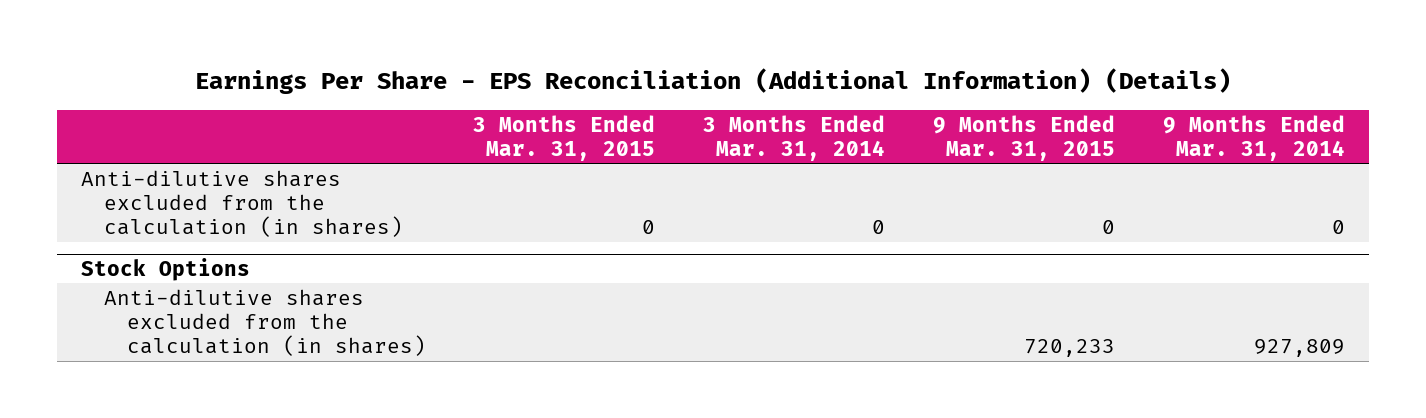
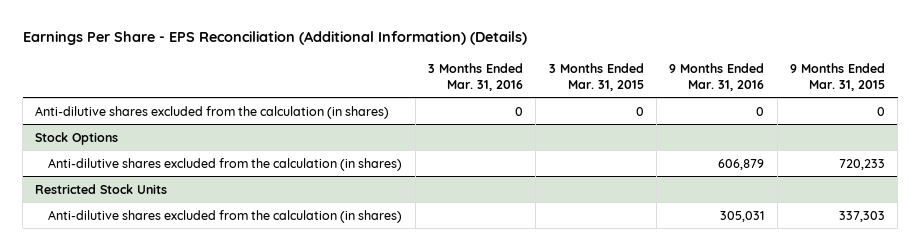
- | 3 Months Ended Mar. 31, 2015 | 3 Months Ended Mar. 31, 2014 | 9 Months Ended Mar. 31, 2015 | 9 Months Ended Mar. 31, 2014
+ | 3 Months Ended Mar. 31, 2016 | 3 Months Ended Mar. 31, 2015 | 9 Months Ended Mar. 31, 2016 | 9 Months Ended Mar. 31, 2015
+ Restricted Stock Units
+ Anti-dilutive shares excluded from the calculation (in shares) | | | 305,031 | 337,303

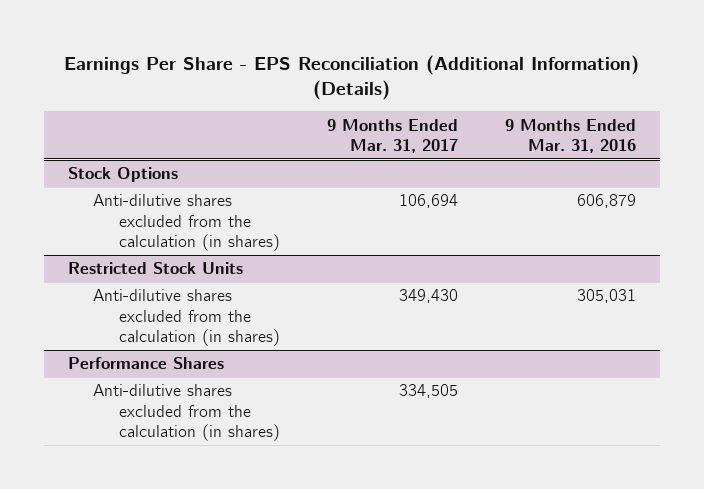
- | 3 Months Ended Mar. 31, 2016 | 3 Months Ended Mar. 31, 2015 | 9 Months Ended Mar. 31, 2016 | 9 Months Ended Mar. 31, 2015
+ | 9 Months Ended Mar. 31, 2017 | 9 Months Ended Mar. 31, 2016
- Anti-dilutive shares excluded from the calculation (in shares) | 0 | 0 | 0 | 0
+ Performance Shares
+ Anti-dilutive shares excluded from the calculation (in shares) | 334,505 |

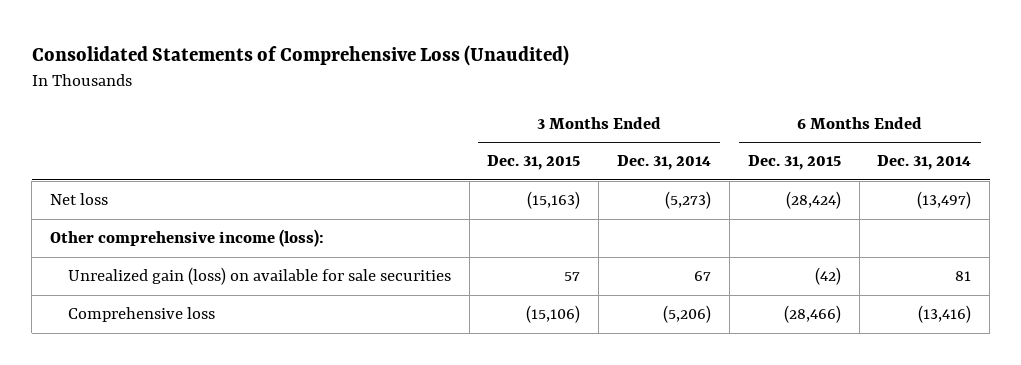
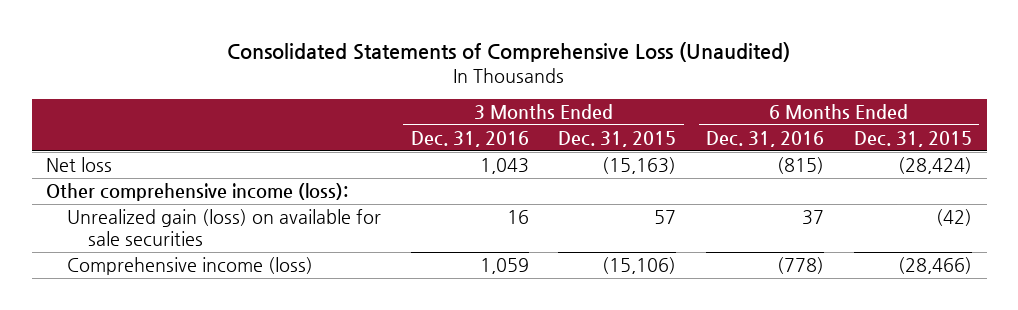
- | 3 Months Ended Dec. 31, 2015 | 3 Months Ended Dec. 31, 2014 | 6 Months Ended Dec. 31, 2015 | 6 Months Ended Dec. 31, 2014
+ | 3 Months Ended Dec. 31, 2016 | 3 Months Ended Dec. 31, 2015 | 6 Months Ended Dec. 31, 2016 | 6 Months Ended Dec. 31, 2015
- Comprehensive loss | (15,106) | (5,206) | (28,466) | (13,416)
+ Comprehensive income (loss) | 1,059 | (15,106) | (778) | (28,466)

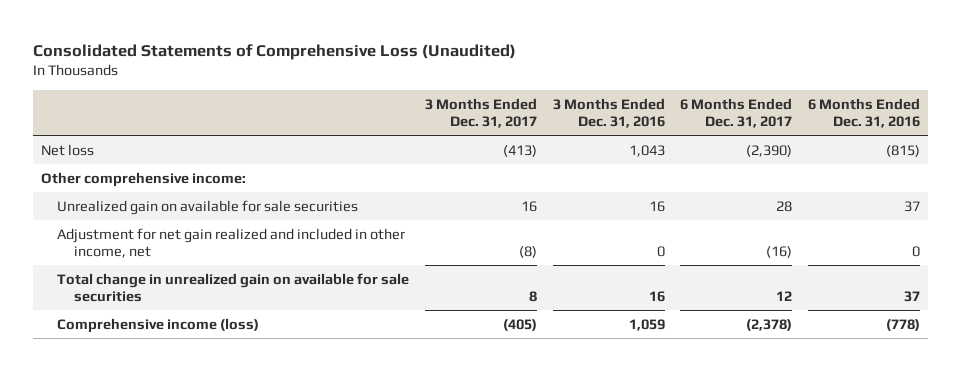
- | 3 Months Ended Dec. 31, 2016 | 3 Months Ended Dec. 31, 2015 | 6 Months Ended Dec. 31, 2016 | 6 Months Ended Dec. 31, 2015
+ | 3 Months Ended Dec. 31, 2017 | 3 Months Ended Dec. 31, 2016 | 6 Months Ended Dec. 31, 2017 | 6 Months Ended Dec. 31, 2016
- Other comprehensive income (loss):
- Unrealized gain (loss) on available for sale securities | 16 | 57 | 37 | (42)
+ Other comprehensive income:
+ Unrealized gain on available for sale securities | 16 | 16 | 28 | 37
+ Adjustment for net gain realized and included in other income, net | (8) | 0 | (16) | 0
+ Total change in unrealized gain on available for sale securities | 8 | 16 | 12 | 37

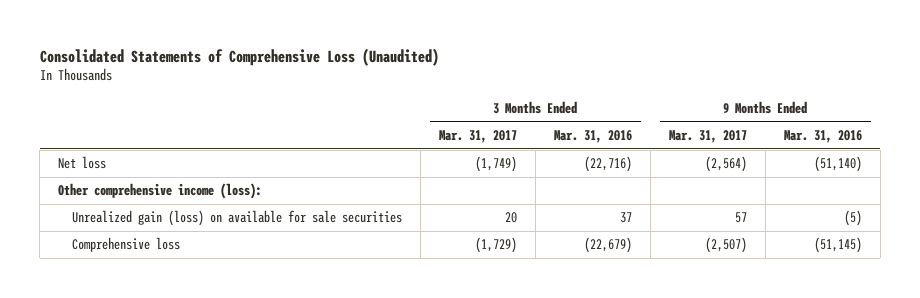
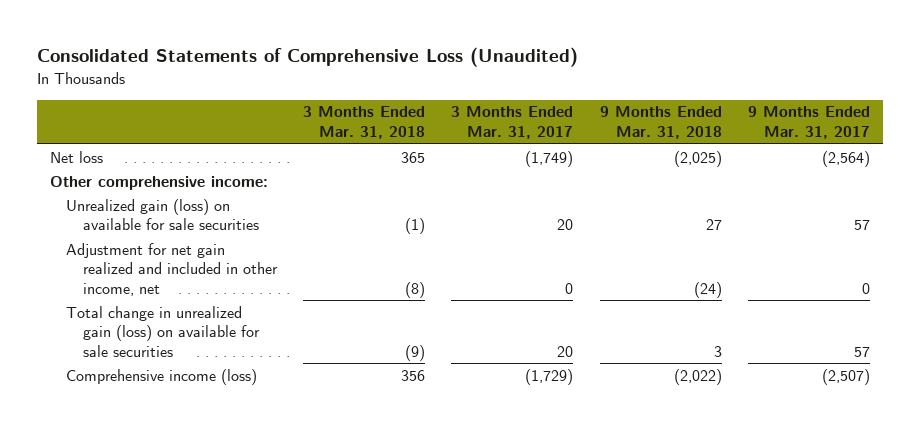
- | 3 Months Ended Mar. 31, 2017 | 3 Months Ended Mar. 31, 2016 | 9 Months Ended Mar. 31, 2017 | 9 Months Ended Mar. 31, 2016
+ | 3 Months Ended Mar. 31, 2018 | 3 Months Ended Mar. 31, 2017 | 9 Months Ended Mar. 31, 2018 | 9 Months Ended Mar. 31, 2017
- Other comprehensive income (loss):
+ Other comprehensive income:
- Comprehensive loss | (1,729) | (22,679) | (2,507) | (51,145)
+ Adjustment for net gain realized and included in other income, net | (8) | 0 | (24) | 0
+ Total change in unrealized gain (loss) on available for sale securities | (9) | 20 | 3 | 57
+ Comprehensive income (loss) | 356 | (1,729) | (2,022) | (2,507)

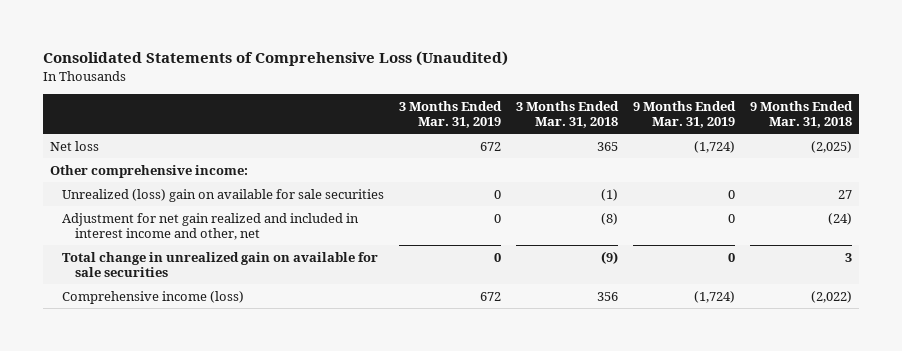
- | 3 Months Ended Mar. 31, 2018 | 3 Months Ended Mar. 31, 2017 | 9 Months Ended Mar. 31, 2018 | 9 Months Ended Mar. 31, 2017
+ | 3 Months Ended Mar. 31, 2019 | 3 Months Ended Mar. 31, 2018 | 9 Months Ended Mar. 31, 2019 | 9 Months Ended Mar. 31, 2018
- Unrealized gain (loss) on available for sale securities | (1) | 20 | 27 | 57
- Adjustment for net gain realized and included in other income, net | (8) | 0 | (24) | 0
- Total change in unrealized gain (loss) on available for sale securities | (9) | 20 | 3 | 57
+ Unrealized (loss) gain on available for sale securities | 0 | (1) | 0 | 27
+ Adjustment for net gain realized and included in interest income and other, net | 0 | (8) | 0 | (24)
+ Total change in unrealized gain on available for sale securities | 0 | (9) | 0 | 3

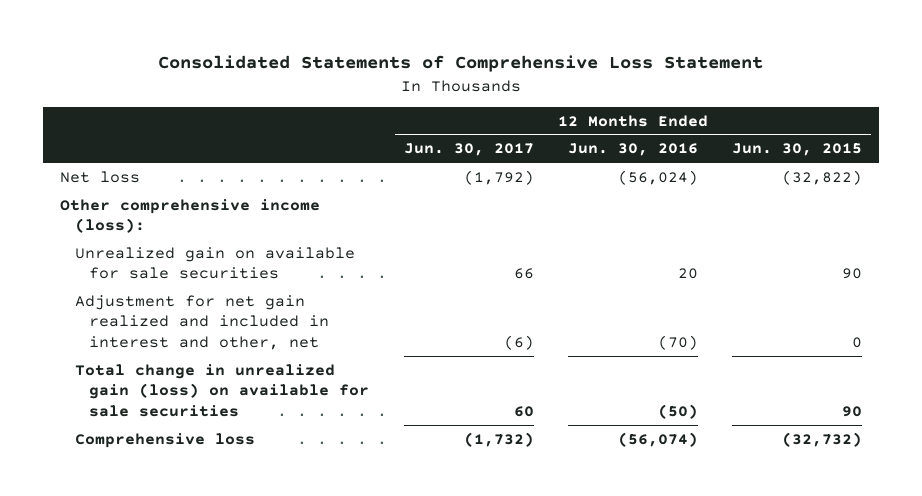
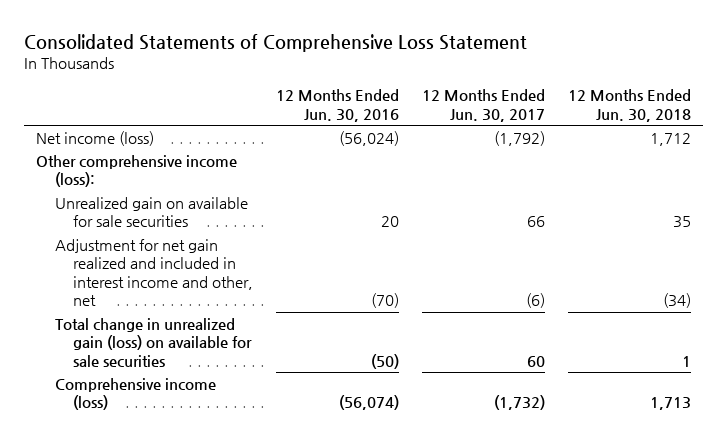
- | 12 Months Ended Jun. 30, 2017 | 12 Months Ended Jun. 30, 2016 | 12 Months Ended Jun. 30, 2015
+ | 12 Months Ended Jun. 30, 2016 | 12 Months Ended Jun. 30, 2017 | 12 Months Ended Jun. 30, 2018
- Net loss | (1,792) | (56,024) | (32,822)
+ Net income (loss) | (56,024) | (1,792) | 1,712
- Adjustment for net gain realized and included in interest and other, net | (6) | (70) | 0
+ Adjustment for net gain realized and included in interest income and other, net | (70) | (6) | (34)
- Comprehensive loss | (1,732) | (56,074) | (32,732)
+ Comprehensive income (loss) | (56,074) | (1,732) | 1,713

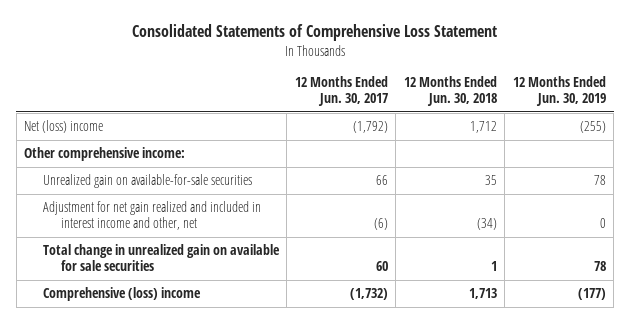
- | 12 Months Ended Jun. 30, 2016 | 12 Months Ended Jun. 30, 2017 | 12 Months Ended Jun. 30, 2018
+ | 12 Months Ended Jun. 30, 2017 | 12 Months Ended Jun. 30, 2018 | 12 Months Ended Jun. 30, 2019
- Net income (loss) | (56,024) | (1,792) | 1,712
- Other comprehensive income (loss):
- Unrealized gain on available for sale securities | 20 | 66 | 35
+ Net (loss) income | (1,792) | 1,712 | (255)
+ Other comprehensive income:
+ Unrealized gain on available-for-sale securities | 66 | 35 | 78
- Total change in unrealized gain (loss) on available for sale securities | (50) | 60 | 1
- Comprehensive income (loss) | (56,074) | (1,732) | 1,713
+ Total change in unrealized gain on available for sale securities | 60 | 1 | 78
+ Comprehensive (loss) income | (1,732) | 1,713 | (177)

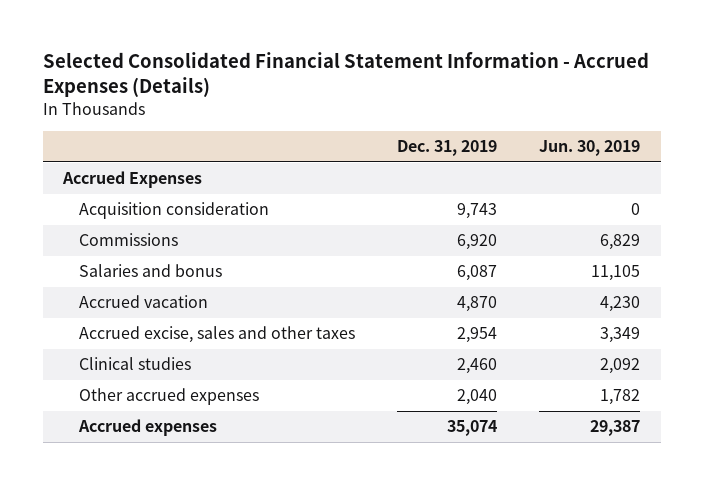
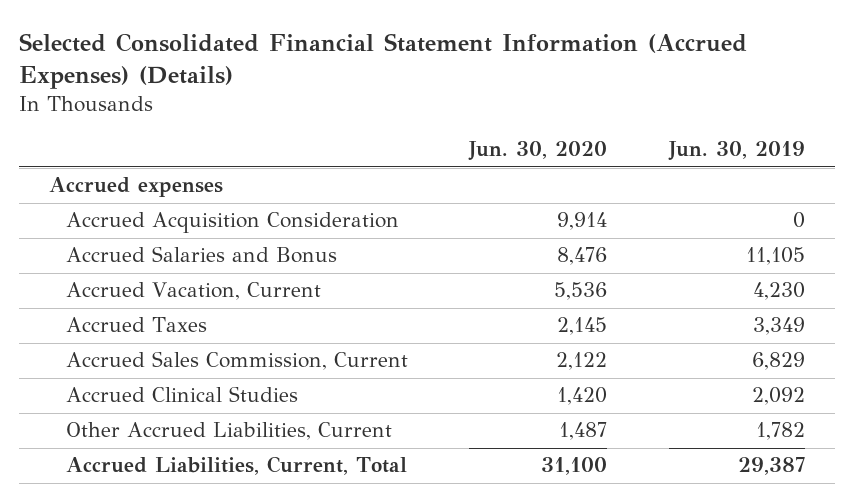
- Selected Consolidated Financial Statement Information - Accrued Expenses (Details)
+ Selected Consolidated Financial Statement Information (Accrued Expenses) (Details)
- | Dec. 31, 2019 | Jun. 30, 2019
+ | Jun. 30, 2020 | Jun. 30, 2019
- Accrued Expenses
- Acquisition consideration | 9,743 | 0
- Commissions | 6,920 | 6,829
- Salaries and bonus | 6,087 | 11,105
- Accrued vacation | 4,870 | 4,230
- Accrued excise, sales and other taxes | 2,954 | 3,349
- Clinical studies | 2,460 | 2,092
- Other accrued expenses | 2,040 | 1,782
- Accrued expenses | 35,074 | 29,387
+ Accrued expenses
+ Accrued Acquisition Consideration | 9,914 | 0
+ Accrued Salaries and Bonus | 8,476 | 11,105
+ Accrued Vacation, Current | 5,536 | 4,230
+ Accrued Taxes | 2,145 | 3,349
+ Accrued Sales Commission, Current | 2,122 | 6,829
+ Accrued Clinical Studies | 1,420 | 2,092
+ Other Accrued Liabilities, Current | 1,487 | 1,782
+ Accrued Liabilities, Current, Total | 31,100 | 29,387

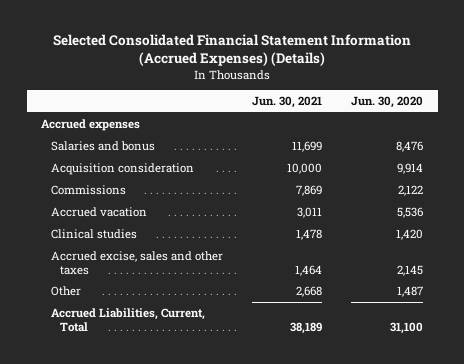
- | Jun. 30, 2020 | Jun. 30, 2019
+ | Jun. 30, 2021 | Jun. 30, 2020
- Accrued Acquisition Consideration | 9,914 | 0
- Accrued Salaries and Bonus | 8,476 | 11,105
- Accrued Vacation, Current | 5,536 | 4,230
- Accrued Taxes | 2,145 | 3,349
- Accrued Sales Commission, Current | 2,122 | 6,829
- Accrued Clinical Studies | 1,420 | 2,092
- Other Accrued Liabilities, Current | 1,487 | 1,782
+ Salaries and bonus | 11,699 | 8,476
+ Acquisition consideration | 10,000 | 9,914
+ Commissions | 7,869 | 2,122
+ Accrued vacation | 3,011 | 5,536
+ Clinical studies | 1,478 | 1,420
+ Accrued excise, sales and other taxes | 1,464 | 2,145
+ Other | 2,668 | 1,487

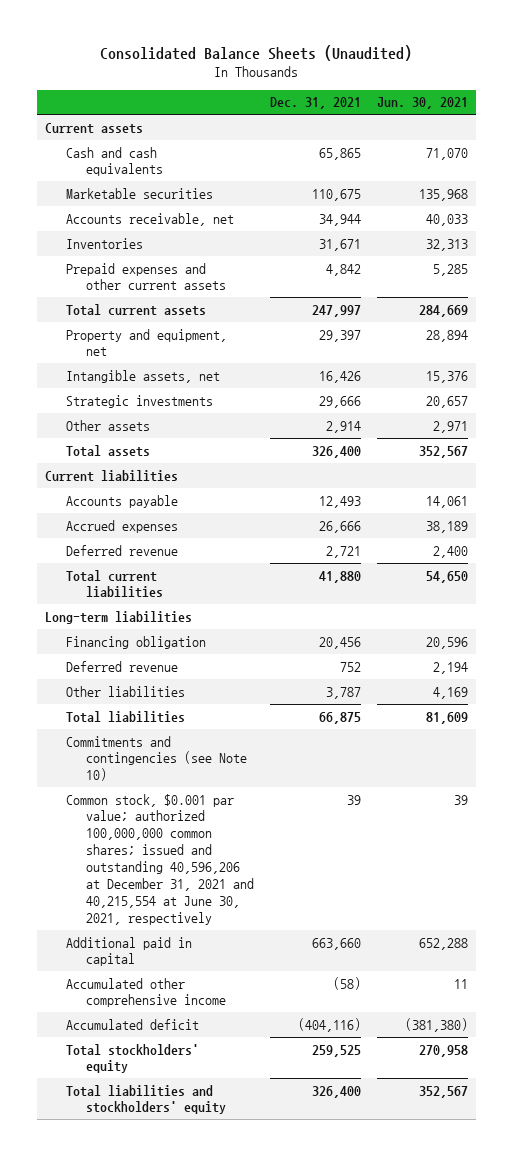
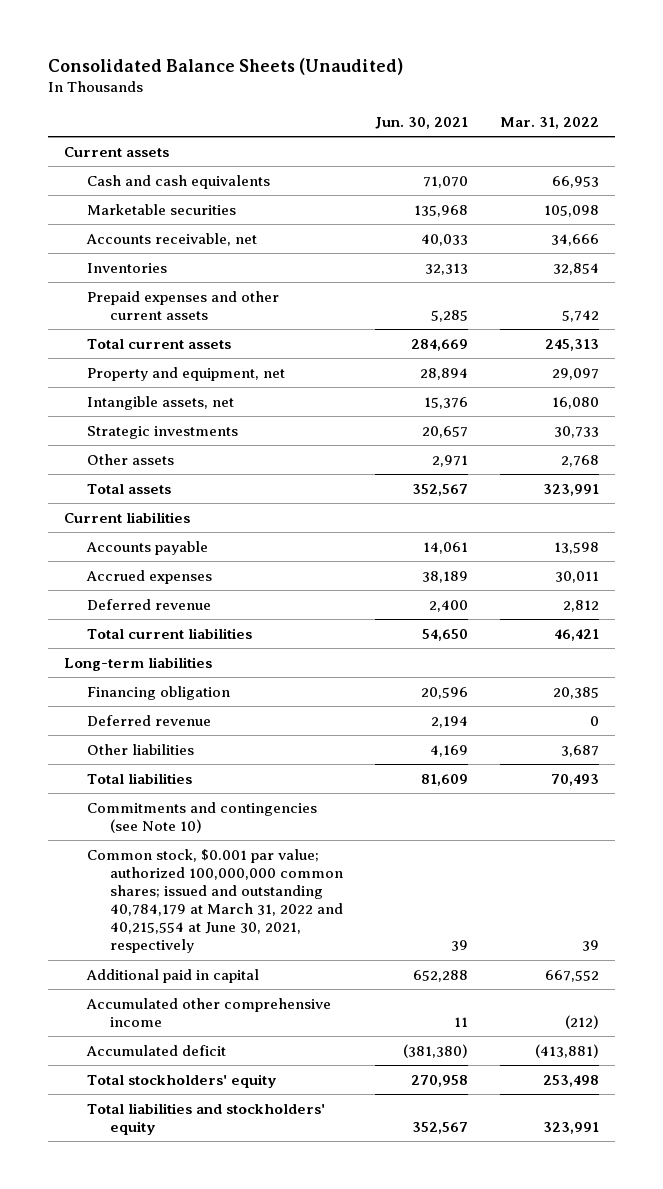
- | Dec. 31, 2021 | Jun. 30, 2021
+ | Jun. 30, 2021 | Mar. 31, 2022
- Common stock, $0.001 par value; authorized 100,000,000 common shares; issued and outstanding 40,596,206 at December 31, 2021 and 40,215,554 at June 30, 2021, respectively | 39 | 39
+ Common stock, $0.001 par value; authorized 100,000,000 common shares; issued and outstanding 40,784,179 at March 31, 2022 and 40,215,554 at June 30, 2021, respectively | 39 | 39

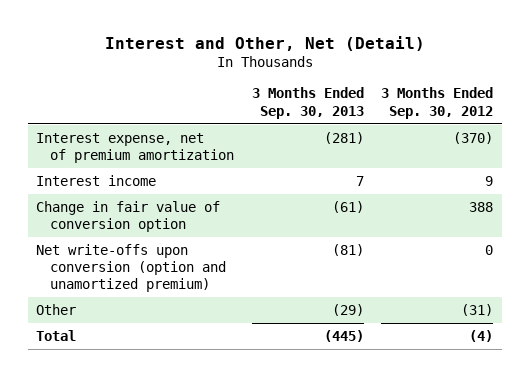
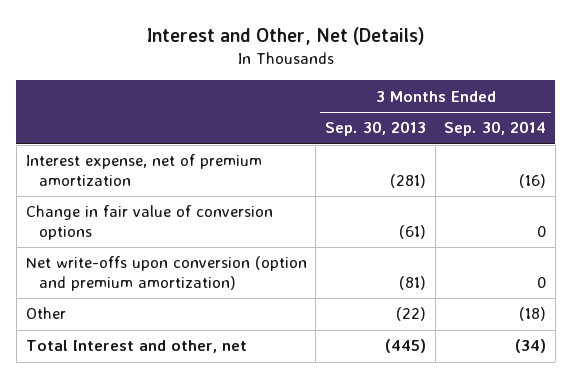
- Interest and Other, Net (Detail)
+ Interest and Other, Net (Details)
- | 3 Months Ended Sep. 30, 2013 | 3 Months Ended Sep. 30, 2012
+ | 3 Months Ended Sep. 30, 2013 | 3 Months Ended Sep. 30, 2014
- Interest income | 7 | 9
- Change in fair value of conversion option | (61) | 388
- Net write-offs upon conversion (option and unamortized premium) | (81) | 0
- Other | (29) | (31)
- Total | (445) | (4)
+ Change in fair value of conversion options | (61) | 0
+ Net write-offs upon conversion (option and premium amortization) | (81) | 0
+ Other | (22) | (18)
+ Total Interest and other, net | (445) | (34)

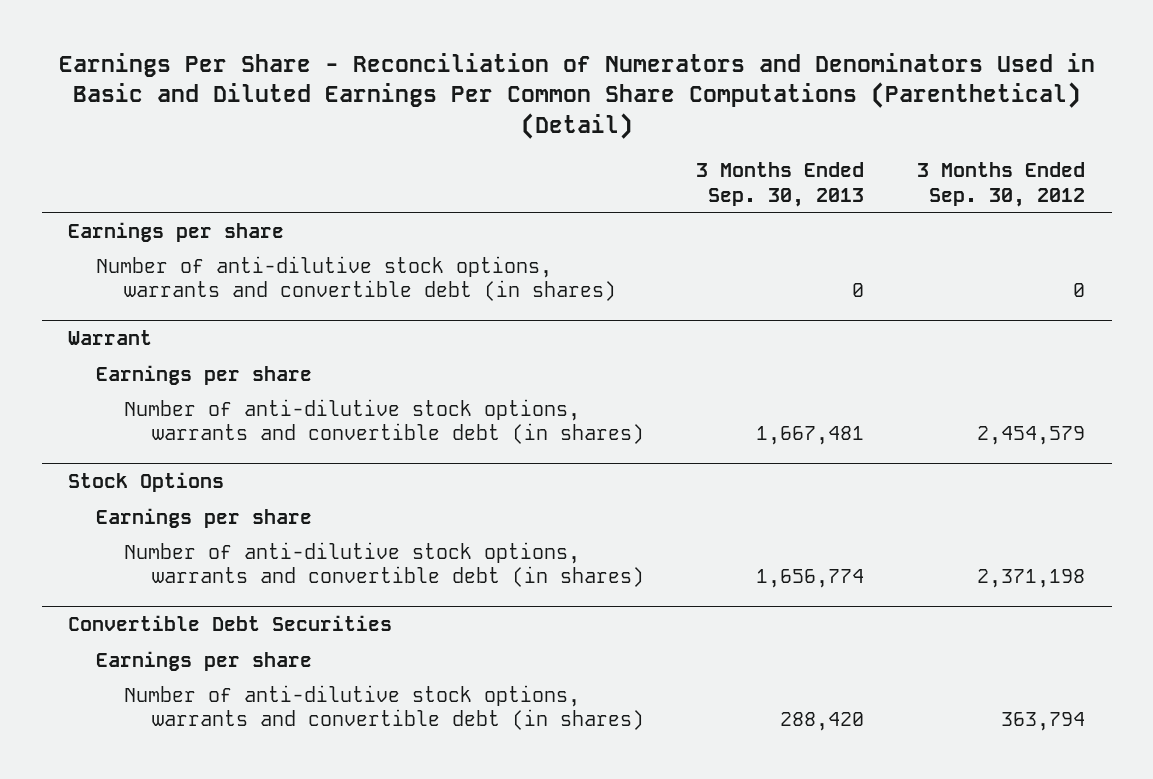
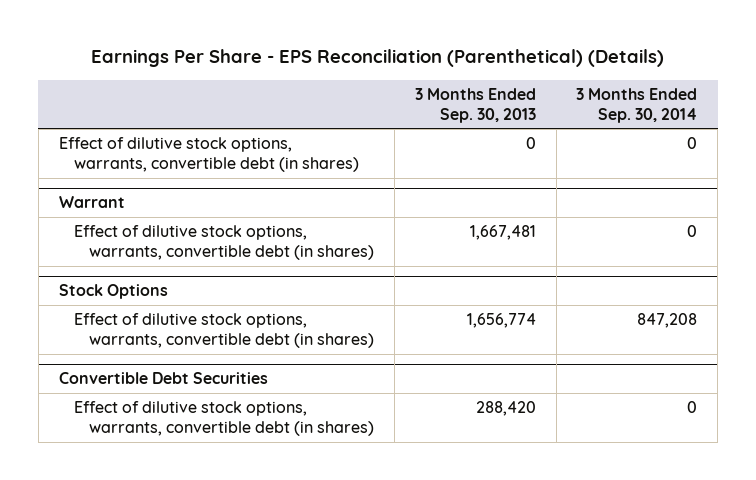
- Earnings Per Share - Reconciliation of Numerators and Denominators Used in Basic and Diluted Earnings Per Common Share Computations (Parenthetical) (Detail)
+ Earnings Per Share - EPS Reconciliation (Parenthetical) (Details)
- | 3 Months Ended Sep. 30, 2013 | 3 Months Ended Sep. 30, 2012
+ | 3 Months Ended Sep. 30, 2013 | 3 Months Ended Sep. 30, 2014
- Earnings per share
- Number of anti-dilutive stock options, warrants and convertible debt (in shares) | 0 | 0
+ Effect of dilutive stock options, warrants, convertible debt (in shares) | 0 | 0
@ Warrant
- Earnings per share
- Number of anti-dilutive stock options, warrants and convertible debt (in shares) | 1,667,481 | 2,454,579
+ Effect of dilutive stock options, warrants, convertible debt (in shares) | 1,667,481 | 0
@ Stock Options
- Earnings per share
- Number of anti-dilutive stock options, warrants and convertible debt (in shares) | 1,656,774 | 2,371,198
+ Effect of dilutive stock options, warrants, convertible debt (in shares) | 1,656,774 | 847,208
@ Convertible Debt Securities
- Earnings per share
- Number of anti-dilutive stock options, warrants and convertible debt (in shares) | 288,420 | 363,794
+ Effect of dilutive stock options, warrants, convertible debt (in shares) | 288,420 | 0

